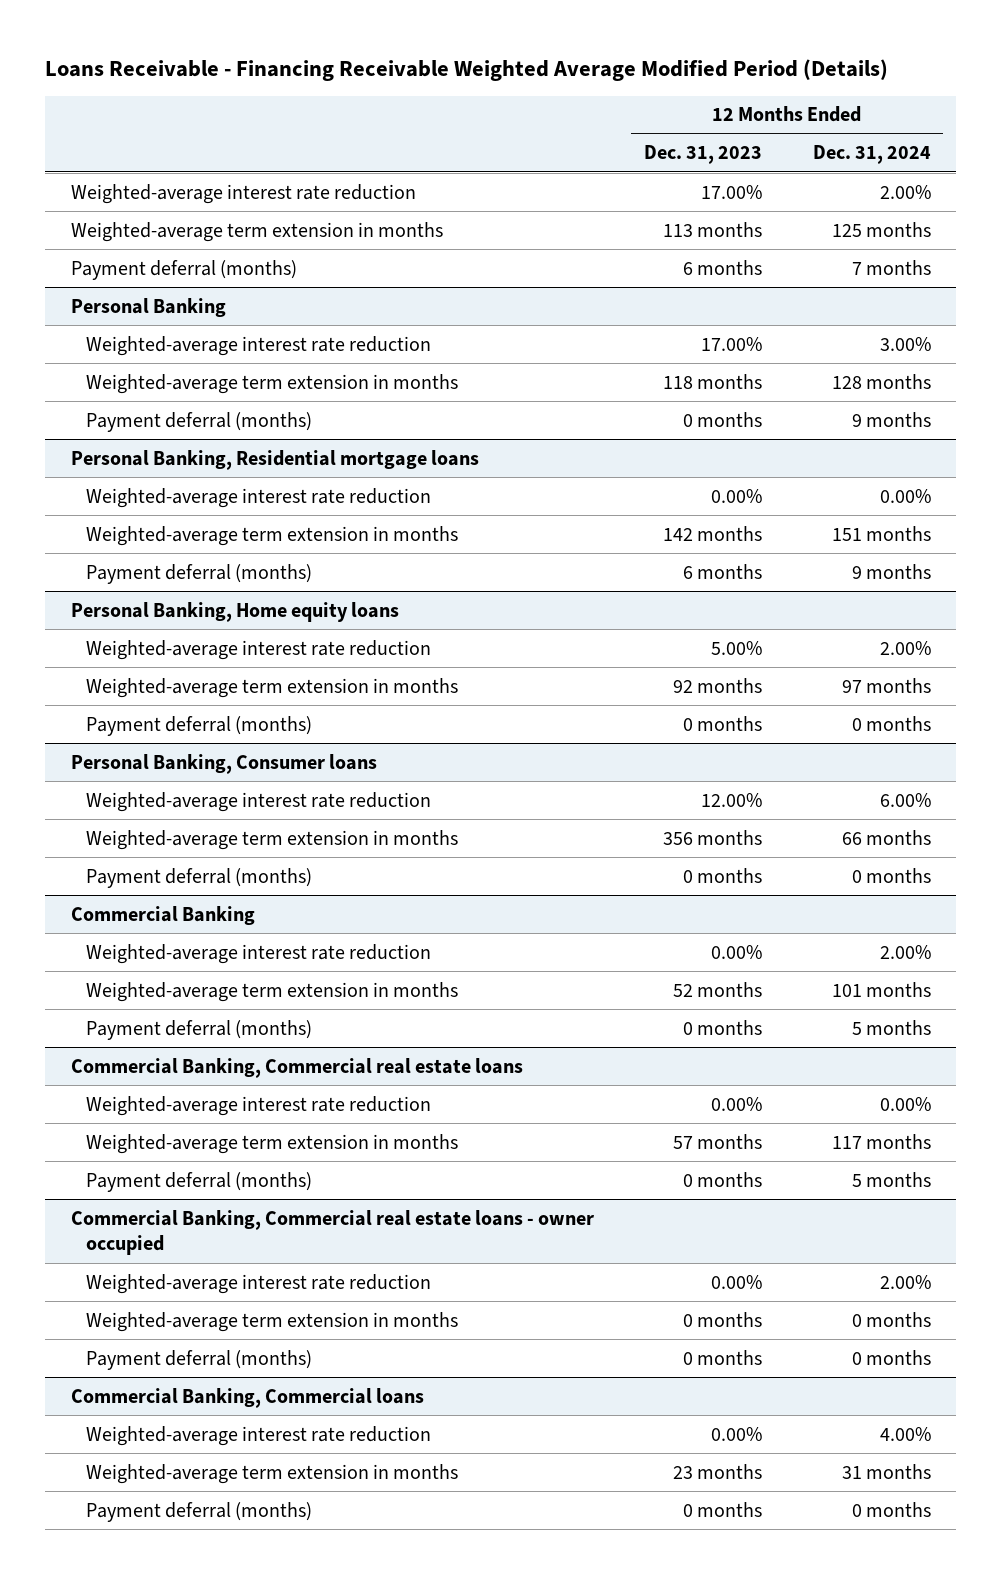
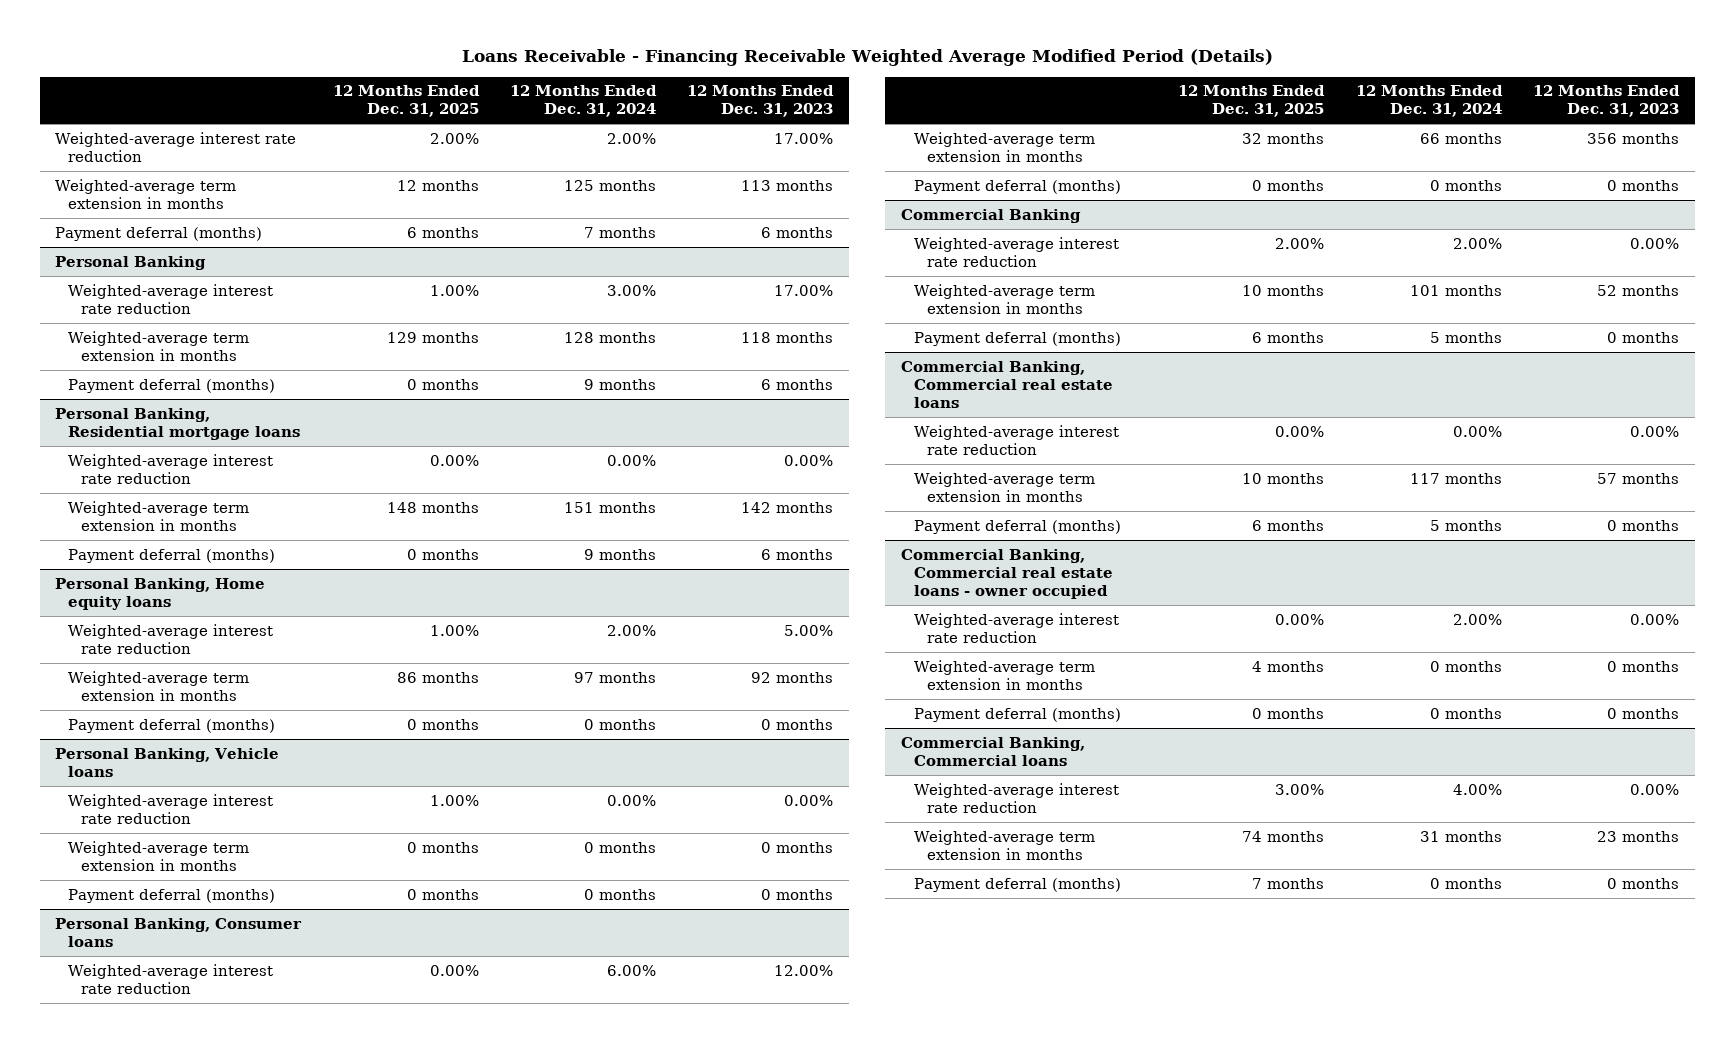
- | 12 Months Ended Dec. 31, 2023 | 12 Months Ended Dec. 31, 2024
+ | 12 Months Ended Dec. 31, 2025 | 12 Months Ended Dec. 31, 2024 | 12 Months Ended Dec. 31, 2023
@ Personal Banking
- Payment deferral (months) | 0 months | 9 months
+ Payment deferral (months) | 0 months | 9 months | 6 months
+ Personal Banking, Vehicle loans
+ Weighted-average interest rate reduction | 1.00% | 0.00% | 0.00%
+ Weighted-average term extension in months | 0 months | 0 months | 0 months
+ Payment deferral (months) | 0 months | 0 months | 0 months

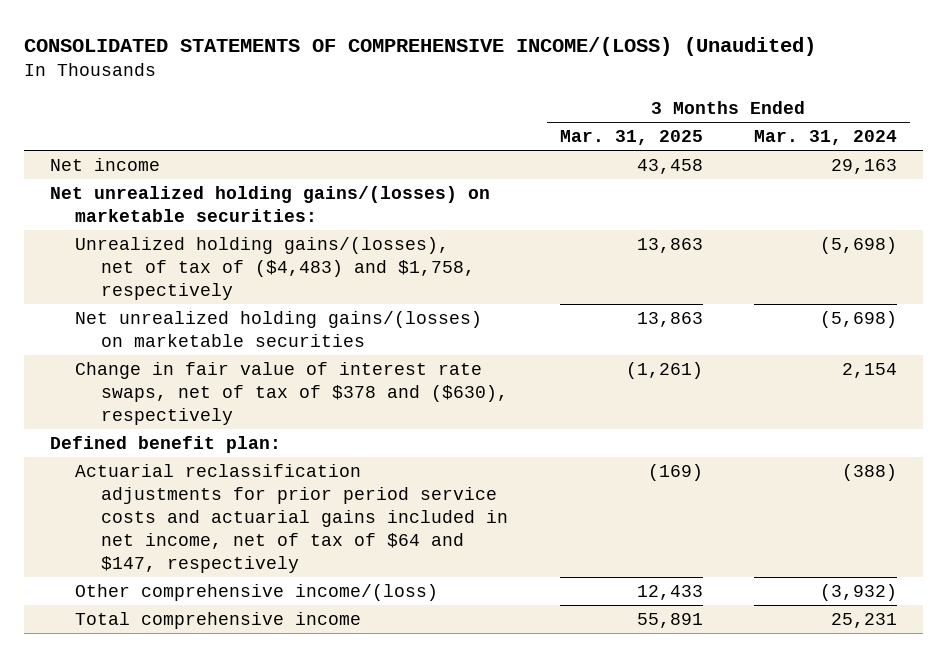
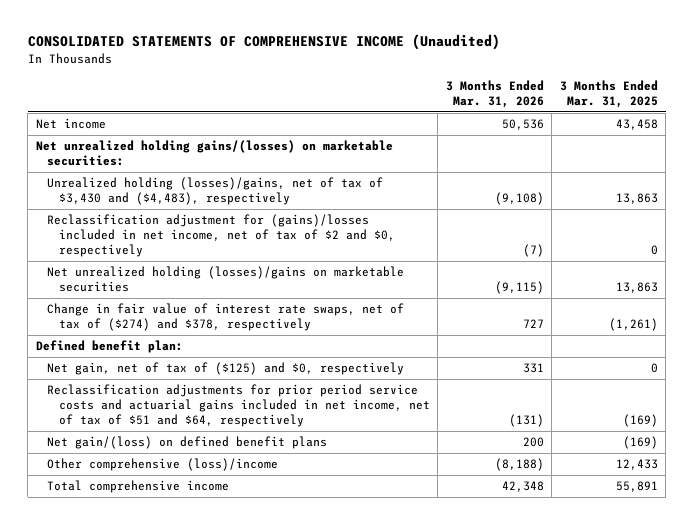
- CONSOLIDATED STATEMENTS OF COMPREHENSIVE INCOME/(LOSS) (Unaudited)
+ CONSOLIDATED STATEMENTS OF COMPREHENSIVE INCOME (Unaudited)
- | 3 Months Ended Mar. 31, 2025 | 3 Months Ended Mar. 31, 2024
+ | 3 Months Ended Mar. 31, 2026 | 3 Months Ended Mar. 31, 2025
- Unrealized holding gains/(losses), net of tax of ($4,483) and $1,758, respectively | 13,863 | (5,698)
- Net unrealized holding gains/(losses) on marketable securities | 13,863 | (5,698)
- Change in fair value of interest rate swaps, net of tax of $378 and ($630), respectively | (1,261) | 2,154
+ Unrealized holding (losses)/gains, net of tax of $3,430 and ($4,483), respectively | (9,108) | 13,863
+ Reclassification adjustment for (gains)/losses included in net income, net of tax of $2 and $0, respectively | (7) | 0
+ Net unrealized holding (losses)/gains on marketable securities | (9,115) | 13,863
+ Change in fair value of interest rate swaps, net of tax of ($274) and $378, respectively | 727 | (1,261)
- Actuarial reclassification adjustments for prior period service costs and actuarial gains included in net income, net of tax of $64 and $147, respectively | (169) | (388)
- Other comprehensive income/(loss) | 12,433 | (3,932)
+ Net gain, net of tax of ($125) and $0, respectively | 331 | 0
+ Reclassification adjustments for prior period service costs and actuarial gains included in net income, net of tax of $51 and $64, respectively | (131) | (169)
+ Net gain/(loss) on defined benefit plans | 200 | (169)
+ Other comprehensive (loss)/income | (8,188) | 12,433

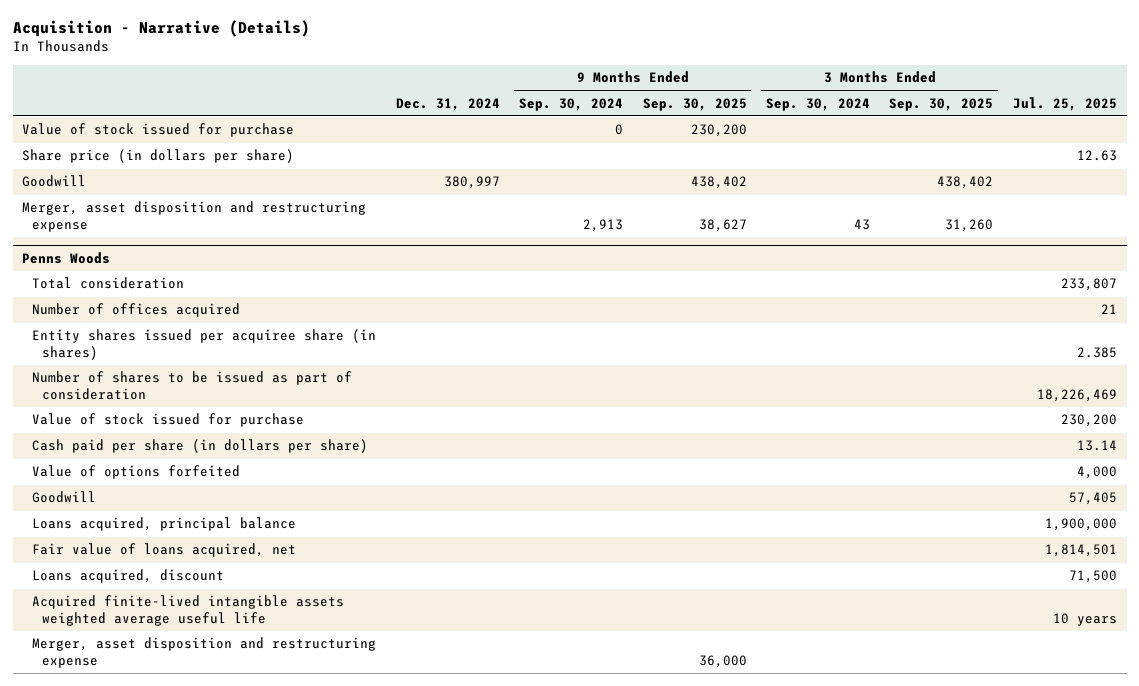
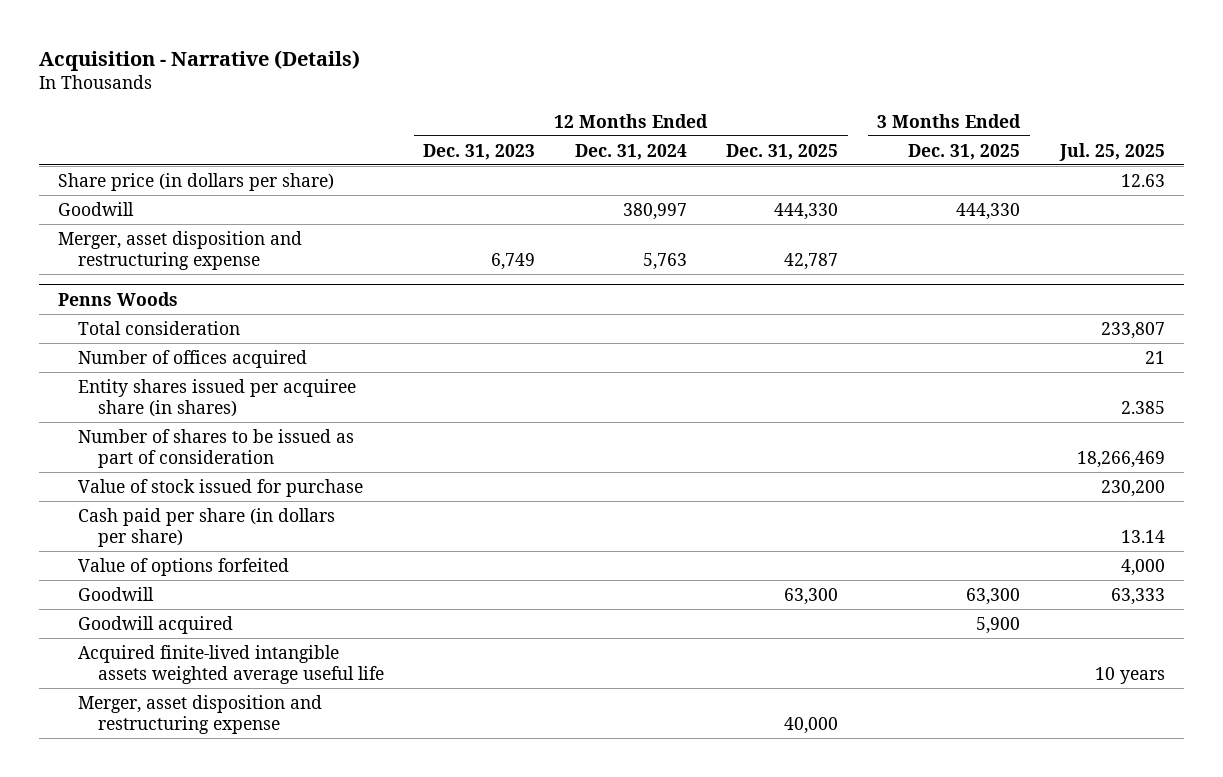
- | Dec. 31, 2024 | 9 Months Ended Sep. 30, 2024 | 9 Months Ended Sep. 30, 2025 | 3 Months Ended Sep. 30, 2024 | 3 Months Ended Sep. 30, 2025 | Jul. 25, 2025
+ | 12 Months Ended Dec. 31, 2023 | 12 Months Ended Dec. 31, 2024 | 12 Months Ended Dec. 31, 2025 | 3 Months Ended Dec. 31, 2025 | Jul. 25, 2025
- Value of stock issued for purchase | | 0 | 230,200 | | |
@ Penns Woods
- Number of shares to be issued as part of consideration | | | | | | 18,226,469
+ Number of shares to be issued as part of consideration | | | | | 18,266,469
- Goodwill | | | | | | 57,405
- Loans acquired, principal balance | | | | | | 1,900,000
- Fair value of loans acquired, net | | | | | | 1,814,501
- Loans acquired, discount | | | | | | 71,500
+ Goodwill | | | 63,300 | 63,300 | 63,333
+ Goodwill acquired | | | | 5,900 |

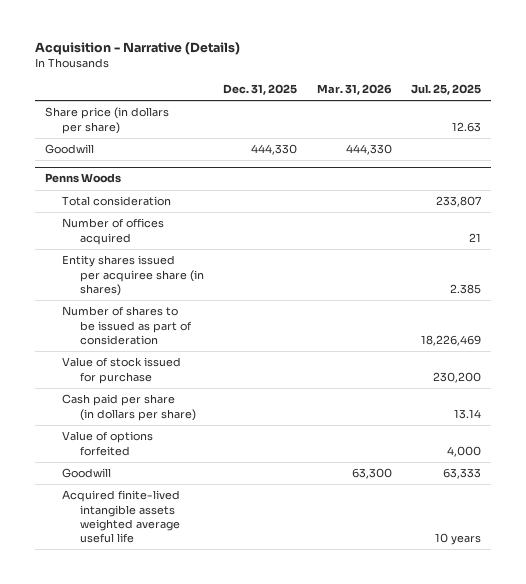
- | 12 Months Ended Dec. 31, 2023 | 12 Months Ended Dec. 31, 2024 | 12 Months Ended Dec. 31, 2025 | 3 Months Ended Dec. 31, 2025 | Jul. 25, 2025
+ | Dec. 31, 2025 | Mar. 31, 2026 | Jul. 25, 2025
- Merger, asset disposition and restructuring expense | 6,749 | 5,763 | 42,787 | |
@ Penns Woods
- Number of shares to be issued as part of consideration | | | | | 18,266,469
+ Number of shares to be issued as part of consideration | | | 18,226,469
- Goodwill acquired | | | | 5,900 |
- Merger, asset disposition and restructuring expense | | | 40,000 | |

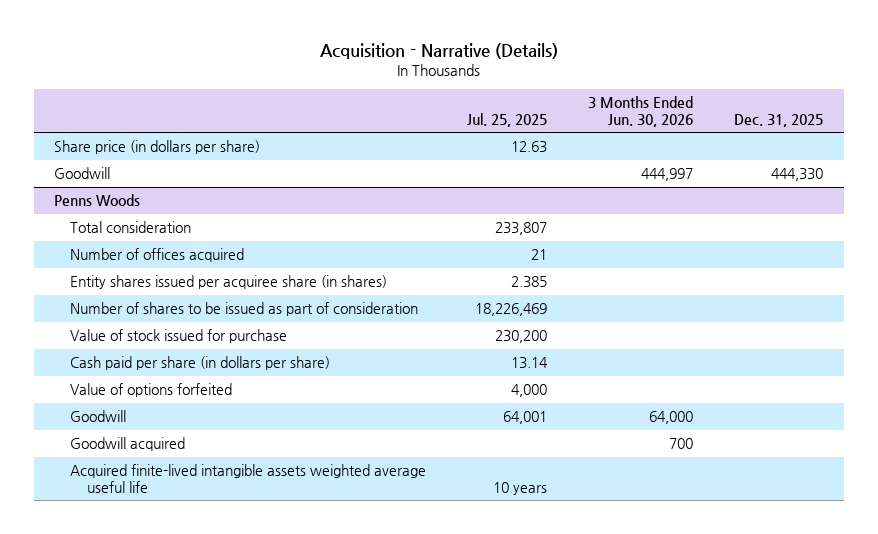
- | Dec. 31, 2025 | Mar. 31, 2026 | Jul. 25, 2025
+ | Jul. 25, 2025 | 3 Months Ended Jun. 30, 2026 | Dec. 31, 2025
@ Penns Woods
- Goodwill | | 63,300 | 63,333
+ Goodwill | 64,001 | 64,000 |
+ Goodwill acquired | | 700 |

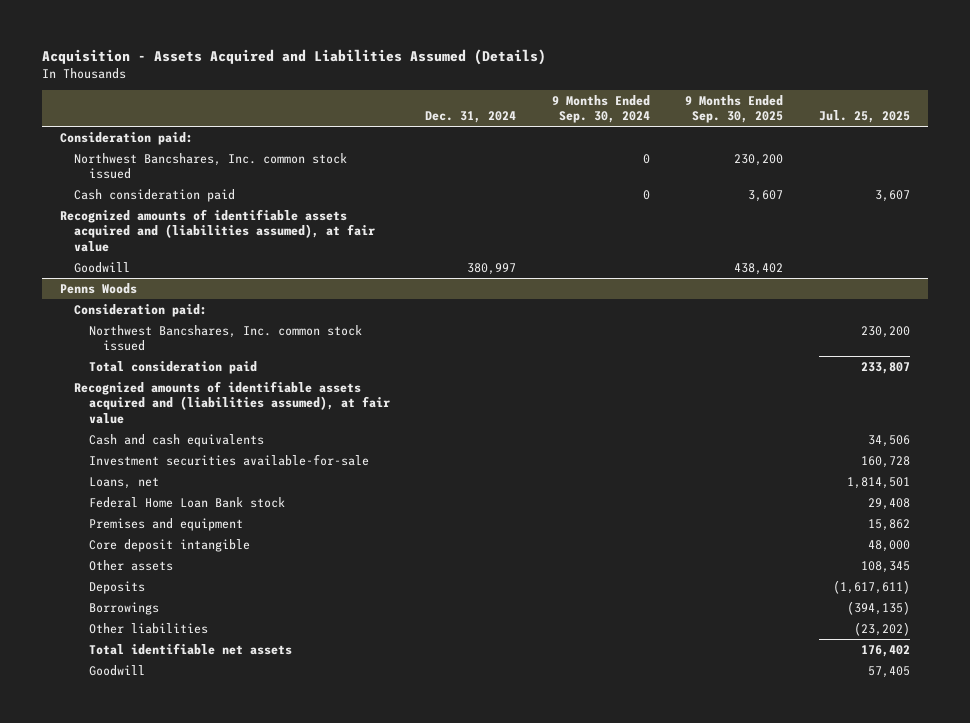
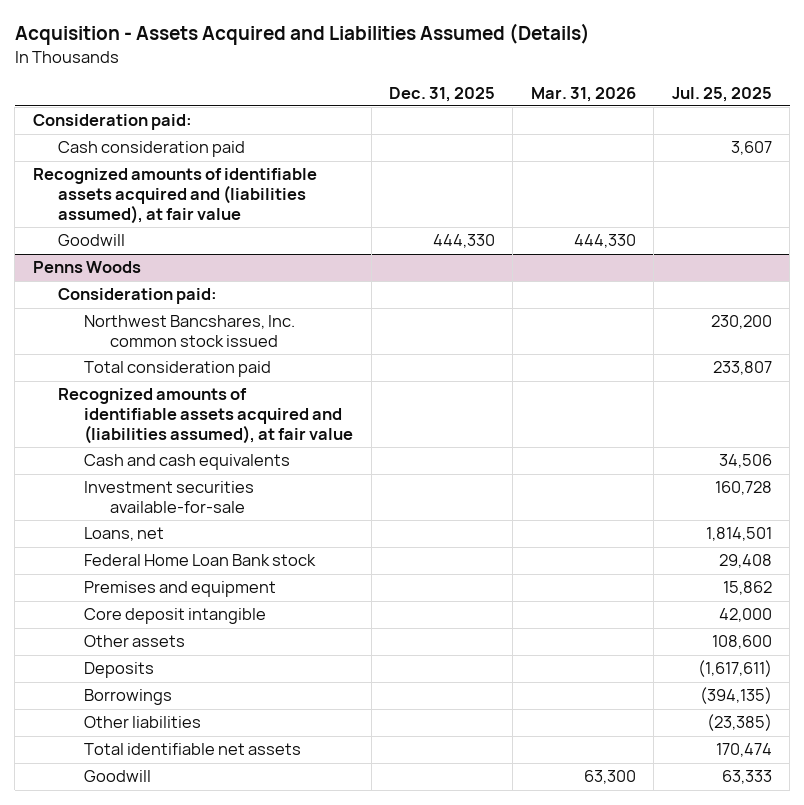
- | Dec. 31, 2024 | 9 Months Ended Sep. 30, 2024 | 9 Months Ended Sep. 30, 2025 | Jul. 25, 2025
+ | Dec. 31, 2025 | Mar. 31, 2026 | Jul. 25, 2025
- Northwest Bancshares, Inc. common stock issued | | 0 | 230,200 |
@ Penns Woods
- Core deposit intangible | | | | 48,000
- Other assets | | | | 108,345
+ Core deposit intangible | | | 42,000
+ Other assets | | | 108,600
- Other liabilities | | | | (23,202)
- Total identifiable net assets | | | | 176,402
- Goodwill | | | | 57,405
+ Other liabilities | | | (23,385)
+ Total identifiable net assets | | | 170,474
+ Goodwill | | 63,300 | 63,333

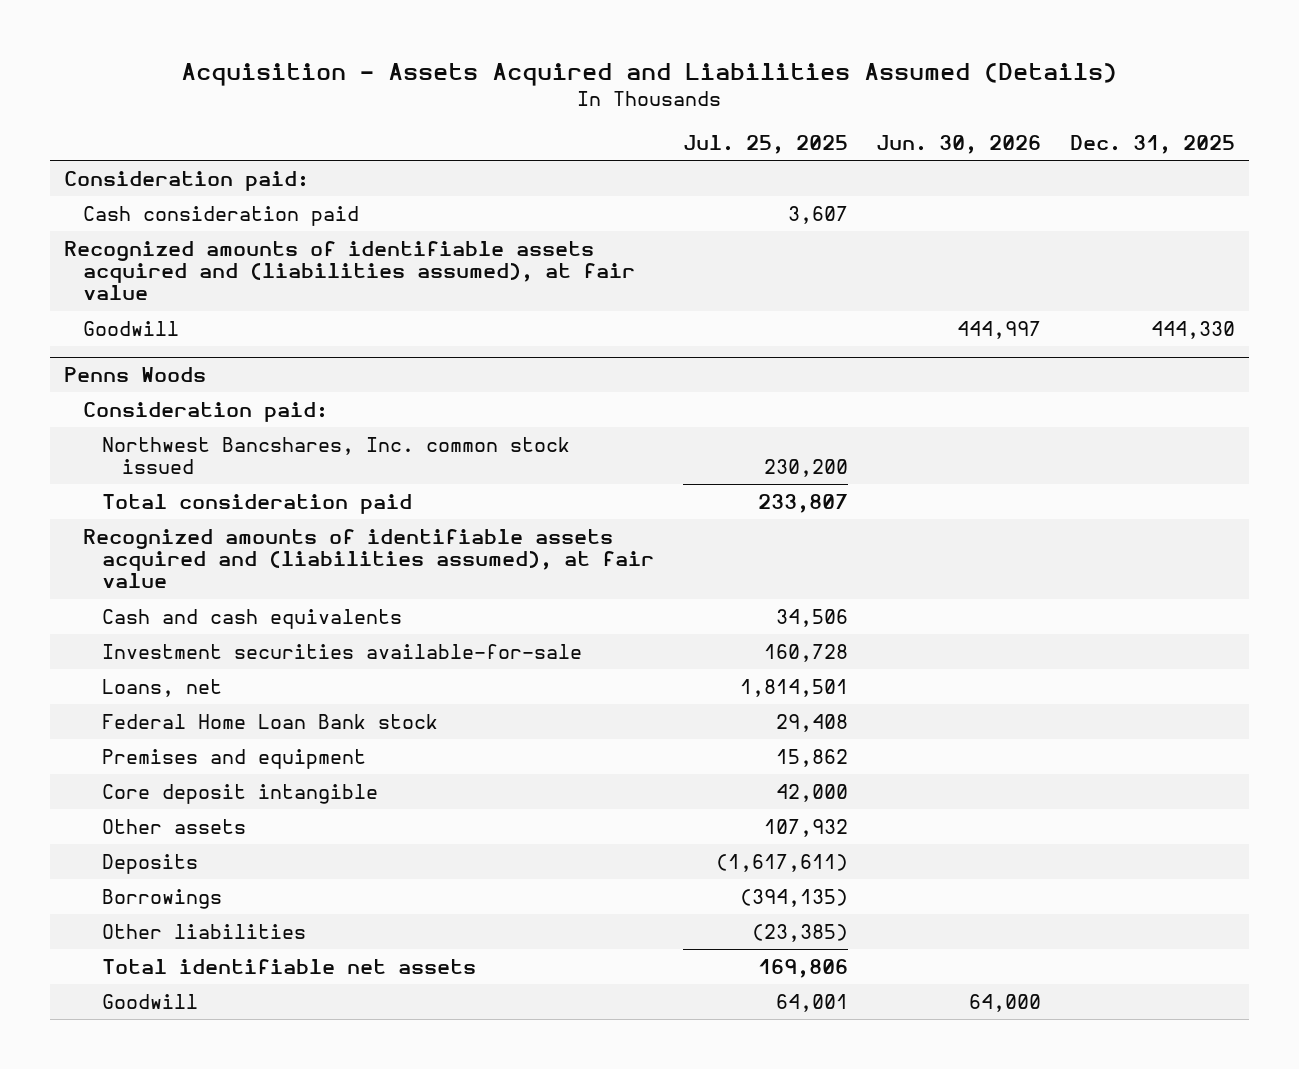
- | Dec. 31, 2025 | Mar. 31, 2026 | Jul. 25, 2025
+ | Jul. 25, 2025 | Jun. 30, 2026 | Dec. 31, 2025
@ Penns Woods
- Other assets | | | 108,600
+ Other assets | 107,932 | |
- Total identifiable net assets | | | 170,474
- Goodwill | | 63,300 | 63,333
+ Total identifiable net assets | 169,806 | |
+ Goodwill | 64,001 | 64,000 |

